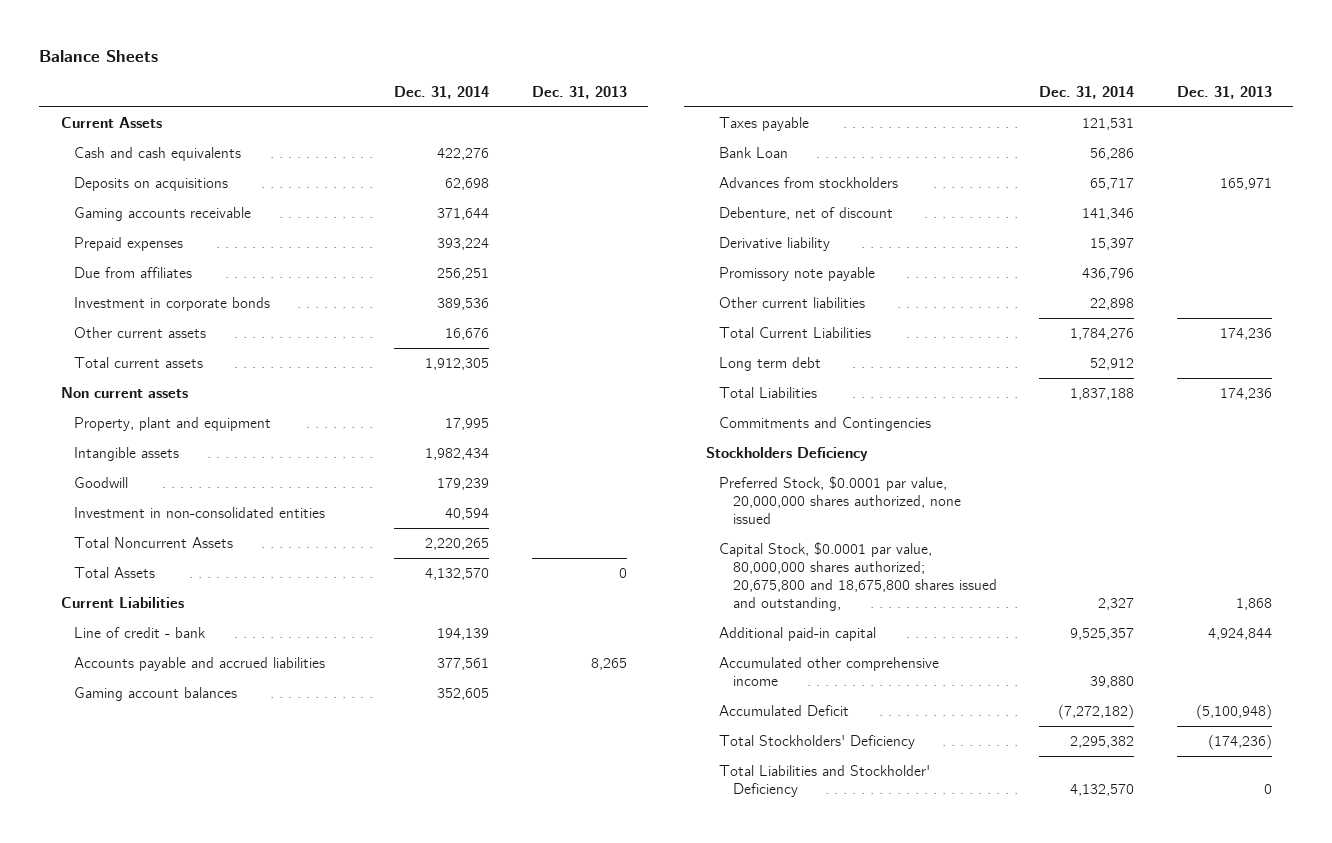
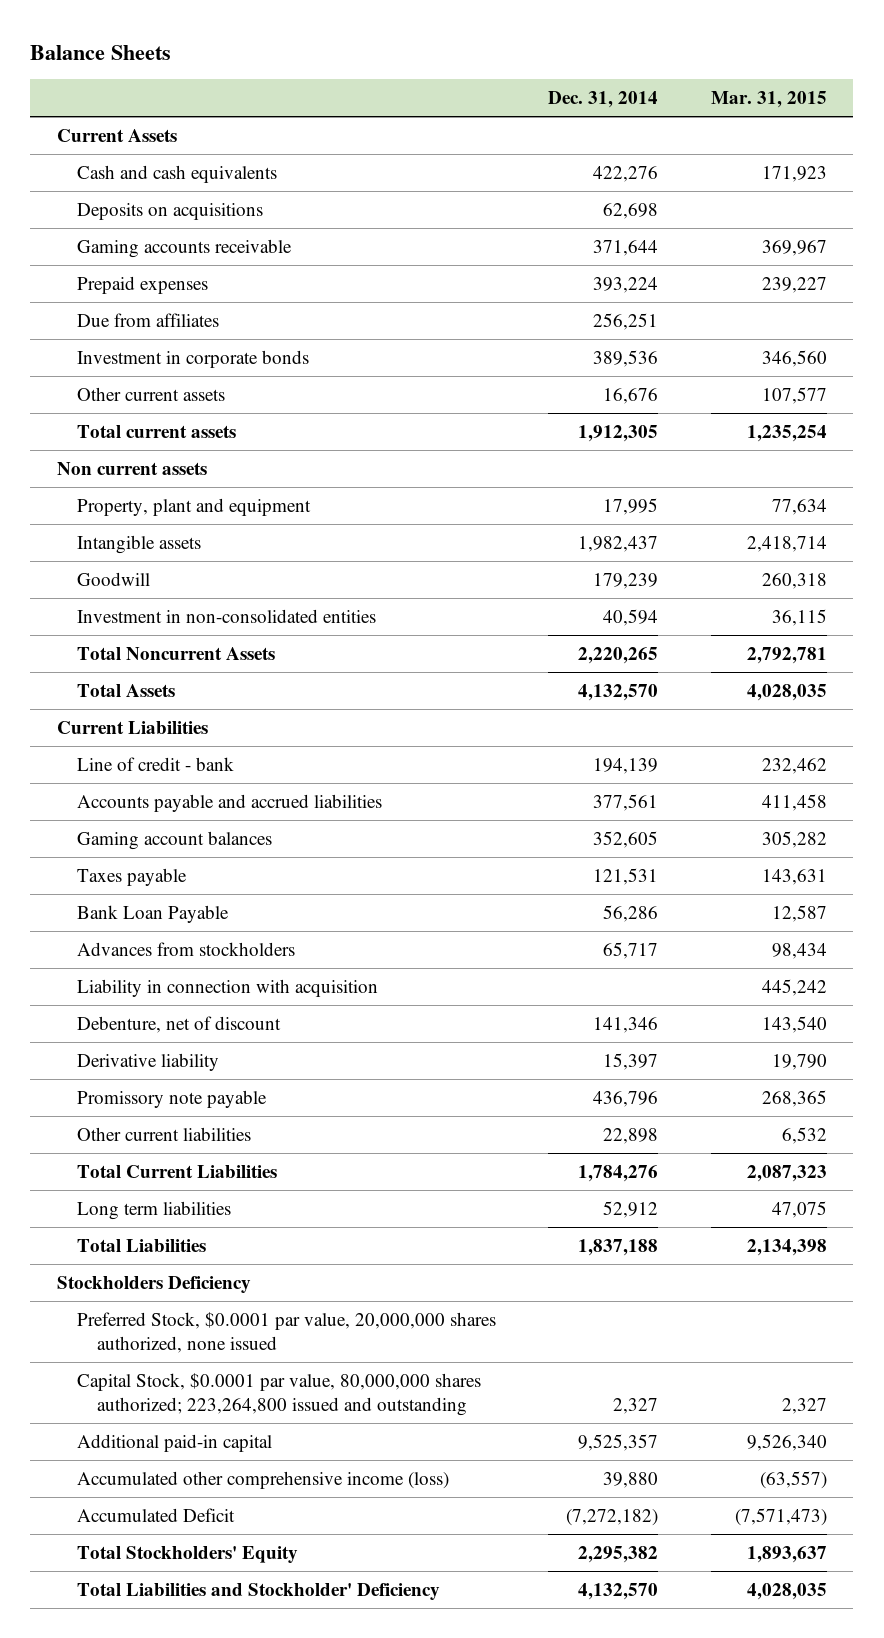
- | Dec. 31, 2014 | Dec. 31, 2013
+ | Dec. 31, 2014 | Mar. 31, 2015
- Intangible assets | 1,982,434 |
+ Intangible assets | 1,982,437 | 2,418,714
- Bank Loan | 56,286 |
+ Bank Loan Payable | 56,286 | 12,587
+ Liability in connection with acquisition | | 445,242
- Long term debt | 52,912 |
+ Long term liabilities | 52,912 | 47,075
- Commitments and Contingencies
- Capital Stock, $0.0001 par value, 80,000,000 shares authorized; 20,675,800 and 18,675,800 shares issued and outstanding, | 2,327 | 1,868
+ Capital Stock, $0.0001 par value, 80,000,000 shares authorized; 223,264,800 issued and outstanding | 2,327 | 2,327
- Accumulated other comprehensive income | 39,880 |
+ Accumulated other comprehensive income (loss) | 39,880 | (63,557)
- Total Stockholders' Deficiency | 2,295,382 | (174,236)
+ Total Stockholders' Equity | 2,295,382 | 1,893,637

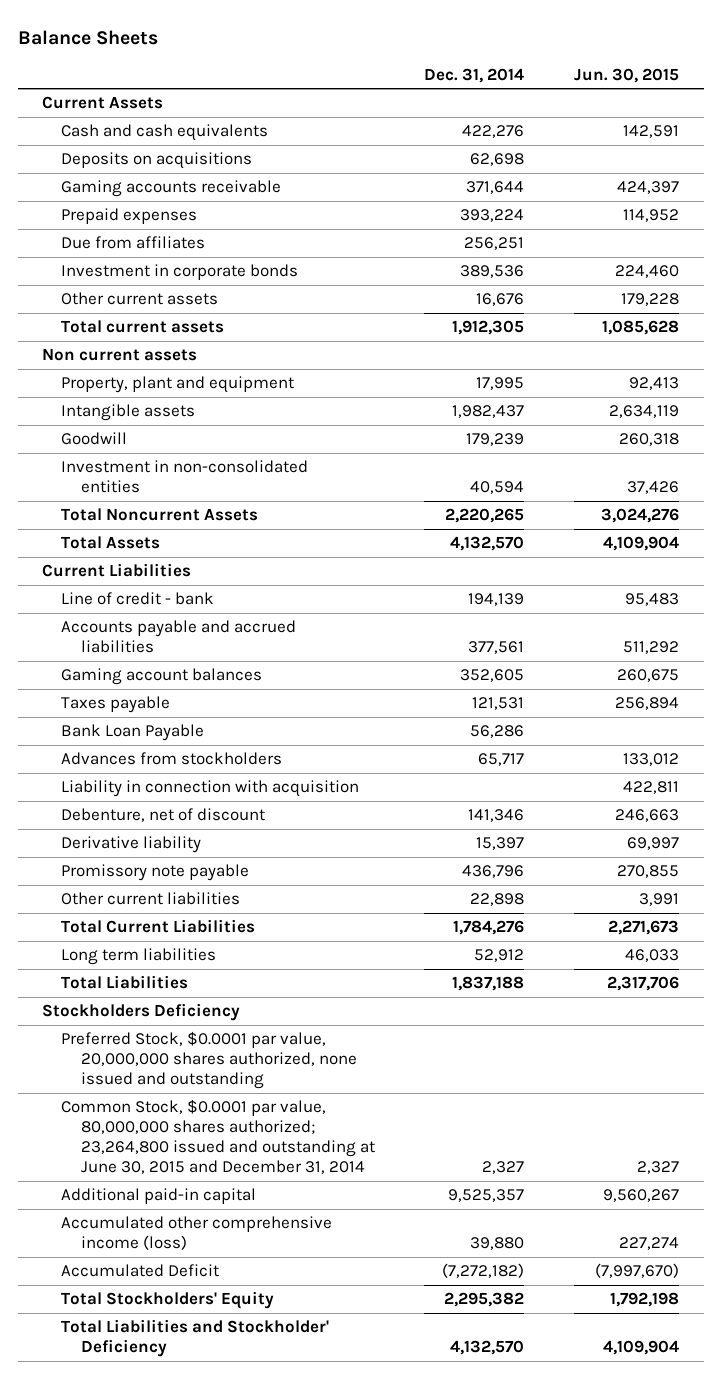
- | Dec. 31, 2014 | Mar. 31, 2015
+ | Dec. 31, 2014 | Jun. 30, 2015
- Preferred Stock, $0.0001 par value, 20,000,000 shares authorized, none issued
- Capital Stock, $0.0001 par value, 80,000,000 shares authorized; 223,264,800 issued and outstanding | 2,327 | 2,327
+ Preferred Stock, $0.0001 par value, 20,000,000 shares authorized, none issued and outstanding
+ Common Stock, $0.0001 par value, 80,000,000 shares authorized; 23,264,800 issued and outstanding at June 30, 2015 and December 31, 2014 | 2,327 | 2,327

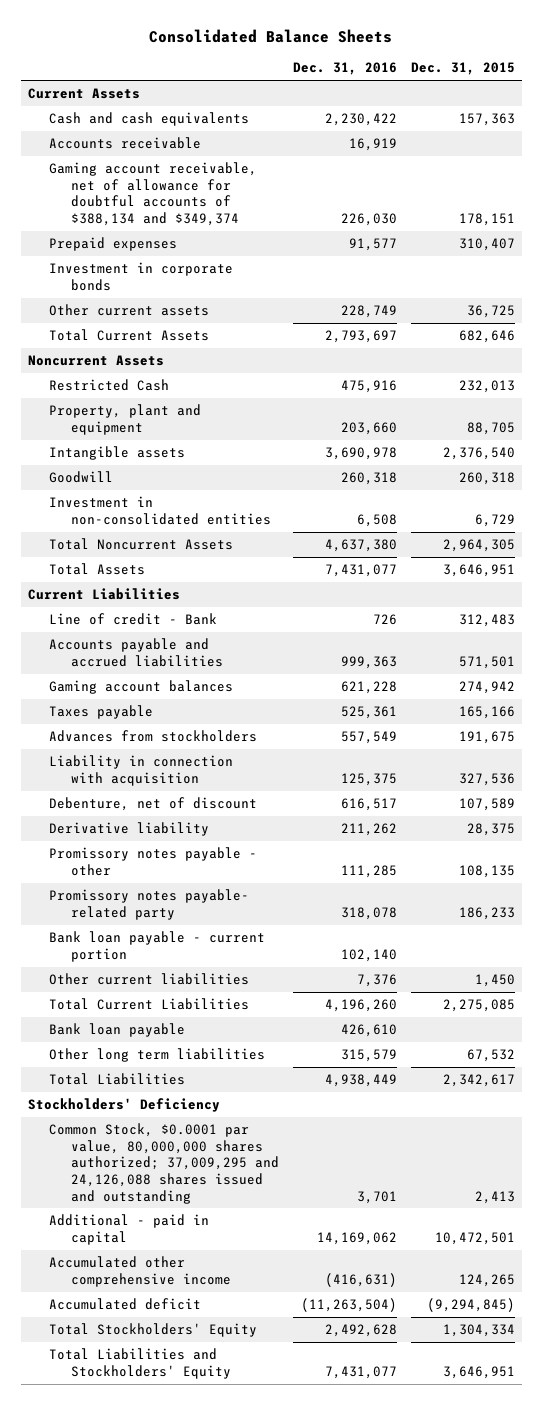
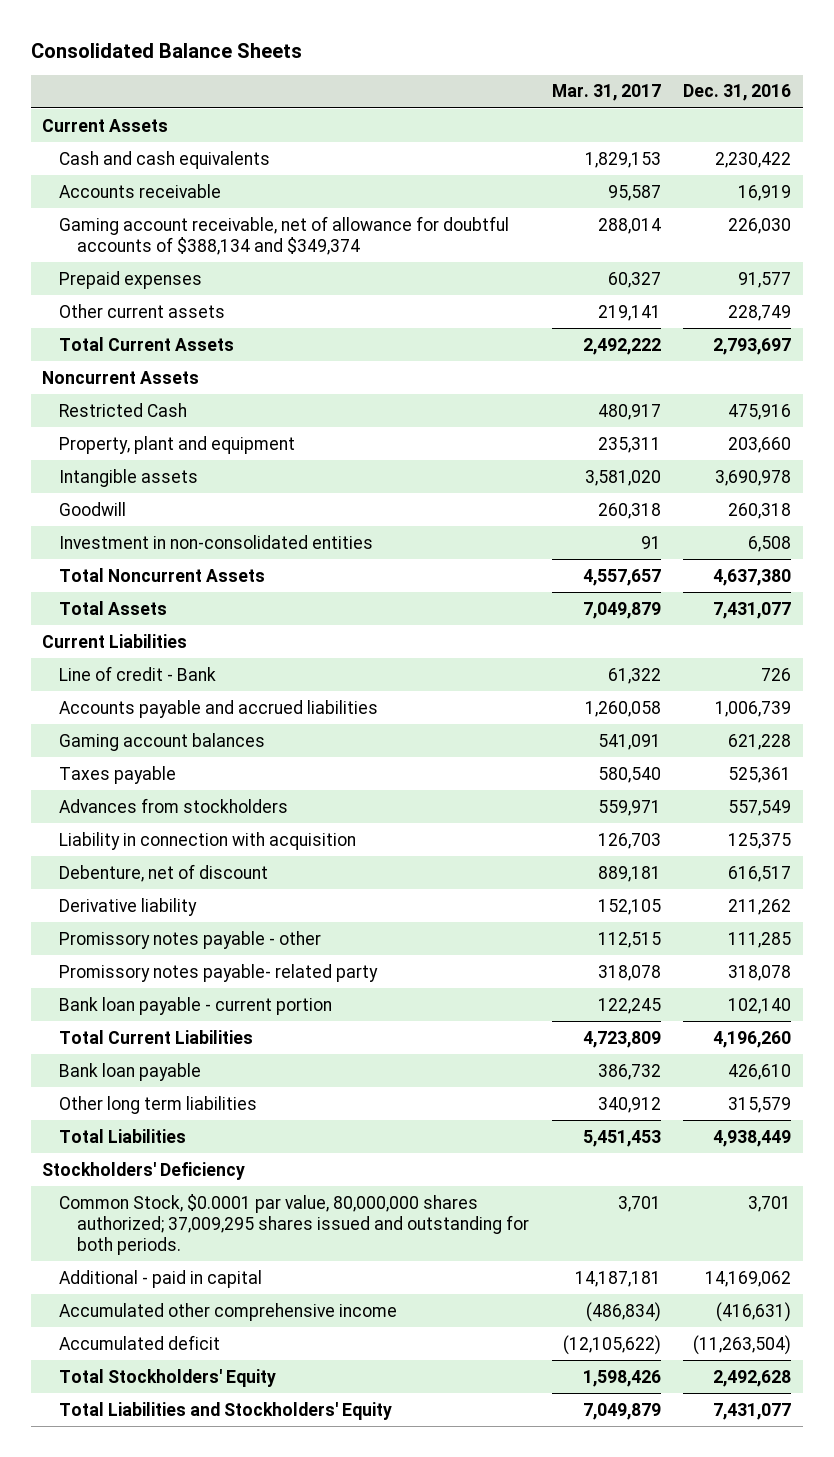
- | Dec. 31, 2016 | Dec. 31, 2015
+ | Mar. 31, 2017 | Dec. 31, 2016
- Investment in corporate bonds
- Accounts payable and accrued liabilities | 999,363 | 571,501
+ Accounts payable and accrued liabilities | 1,260,058 | 1,006,739
- Other current liabilities | 7,376 | 1,450
- Common Stock, $0.0001 par value, 80,000,000 shares authorized; 37,009,295 and 24,126,088 shares issued and outstanding | 3,701 | 2,413
+ Common Stock, $0.0001 par value, 80,000,000 shares authorized; 37,009,295 shares issued and outstanding for both periods. | 3,701 | 3,701

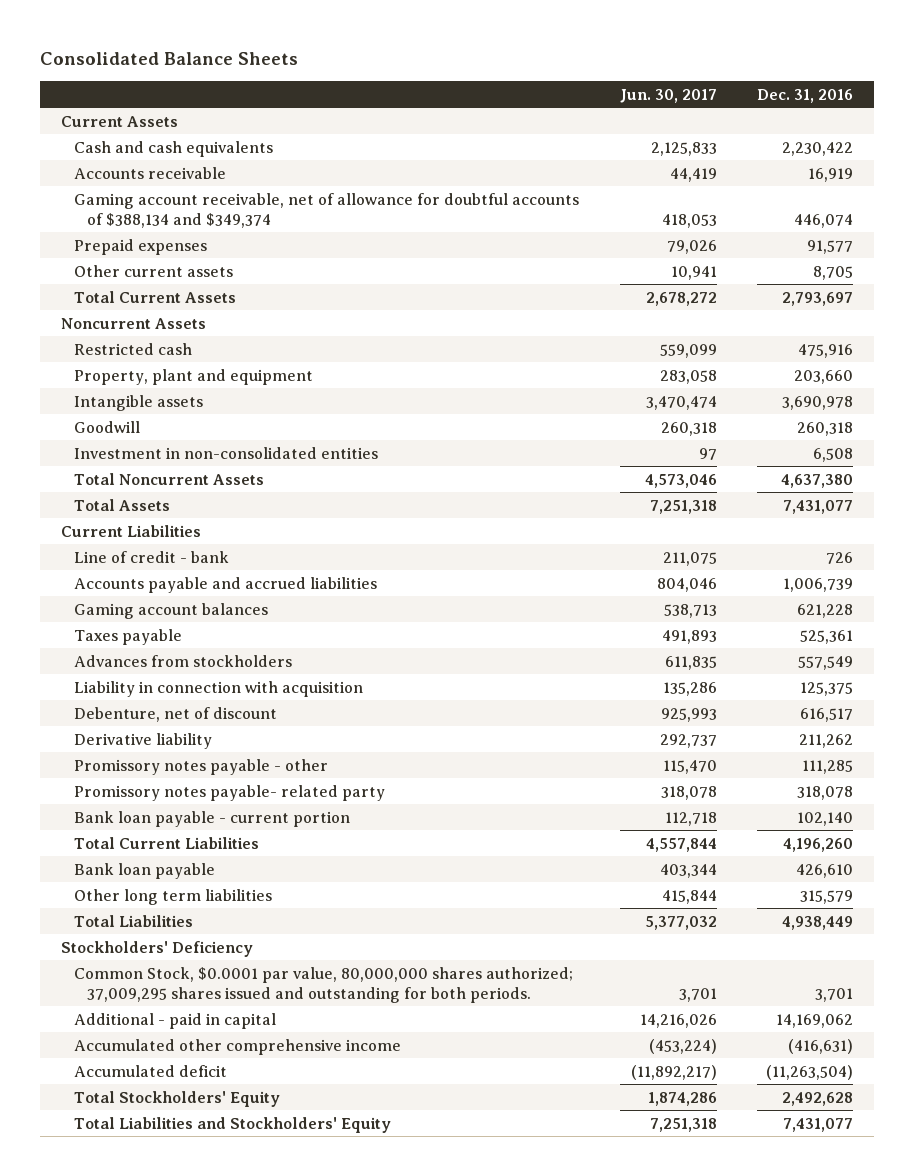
- | Mar. 31, 2017 | Dec. 31, 2016
+ | Jun. 30, 2017 | Dec. 31, 2016
- Gaming account receivable, net of allowance for doubtful accounts of $388,134 and $349,374 | 288,014 | 226,030
+ Gaming account receivable, net of allowance for doubtful accounts of $388,134 and $349,374 | 418,053 | 446,074
- Other current assets | 219,141 | 228,749
+ Other current assets | 10,941 | 8,705
- Restricted Cash | 480,917 | 475,916
+ Restricted cash | 559,099 | 475,916
- Line of credit - Bank | 61,322 | 726
+ Line of credit - bank | 211,075 | 726

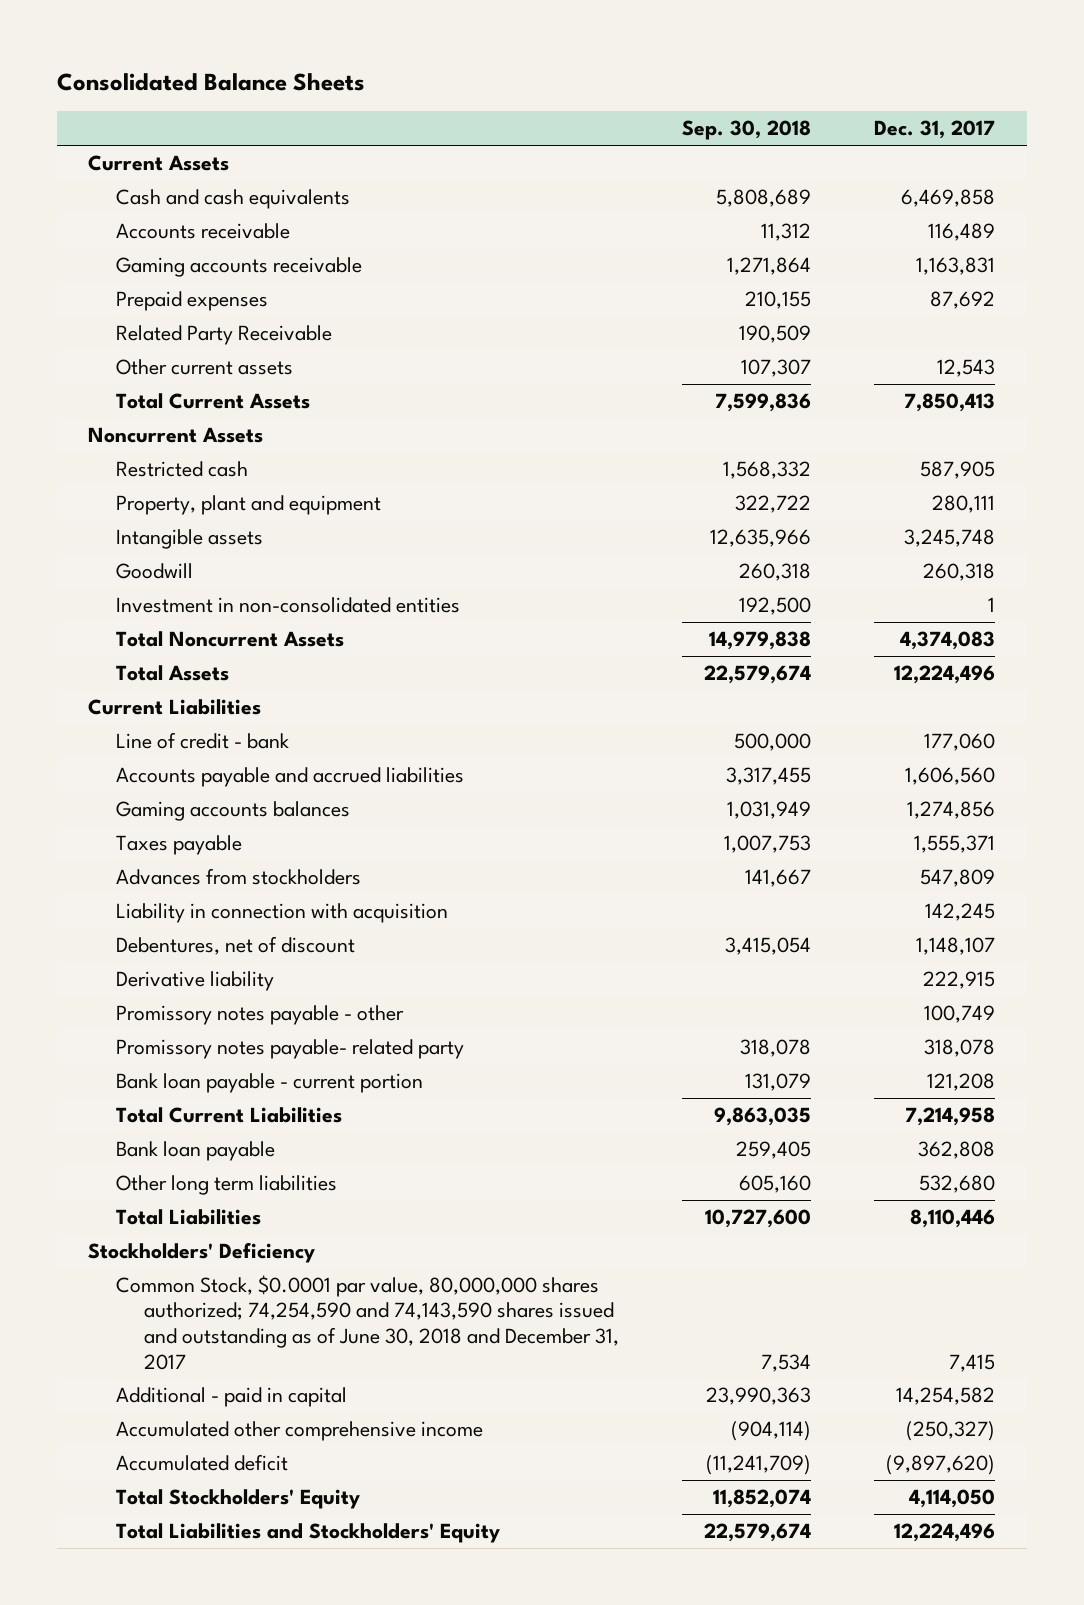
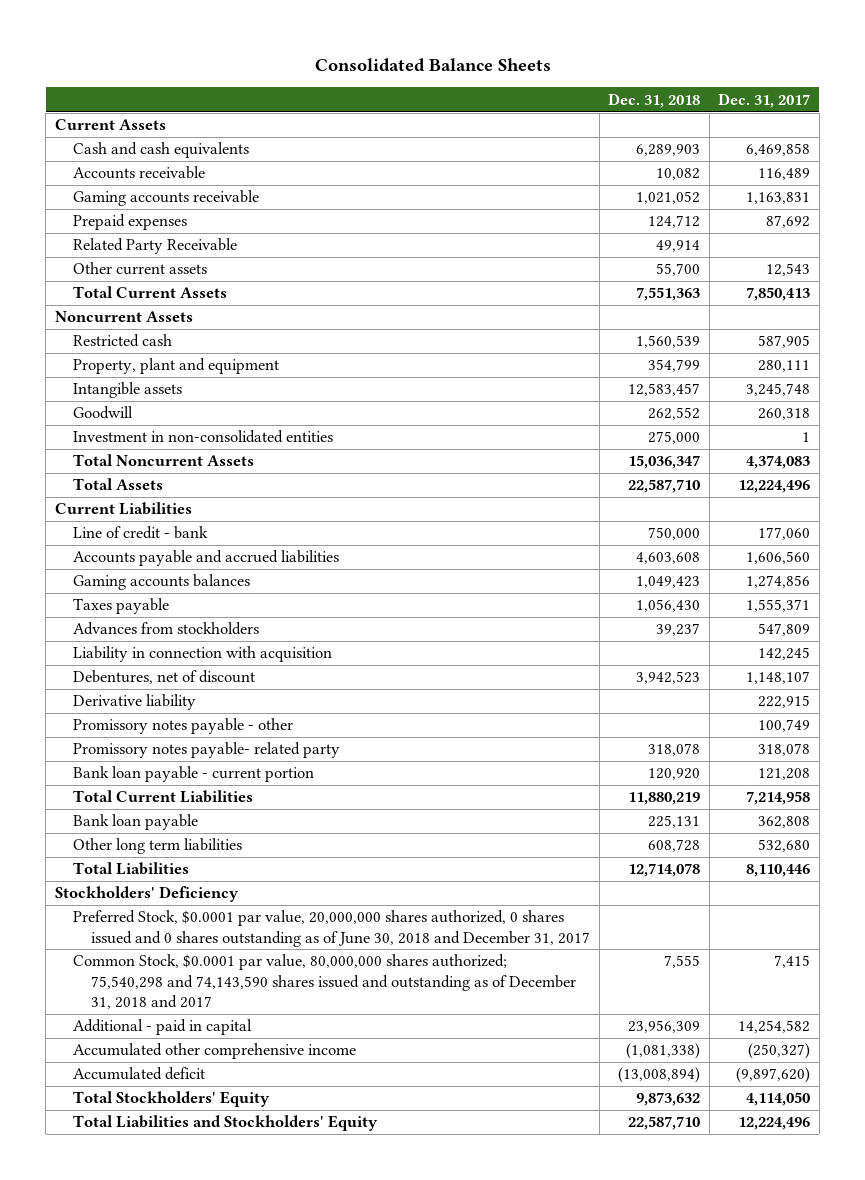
- | Sep. 30, 2018 | Dec. 31, 2017
+ | Dec. 31, 2018 | Dec. 31, 2017
- Common Stock, $0.0001 par value, 80,000,000 shares authorized; 74,254,590 and 74,143,590 shares issued and outstanding as of June 30, 2018 and December 31, 2017 | 7,534 | 7,415
+ Preferred Stock, $0.0001 par value, 20,000,000 shares authorized, 0 shares issued and 0 shares outstanding as of June 30, 2018 and December 31, 2017
+ Common Stock, $0.0001 par value, 80,000,000 shares authorized; 75,540,298 and 74,143,590 shares issued and outstanding as of December 31, 2018 and 2017 | 7,555 | 7,415

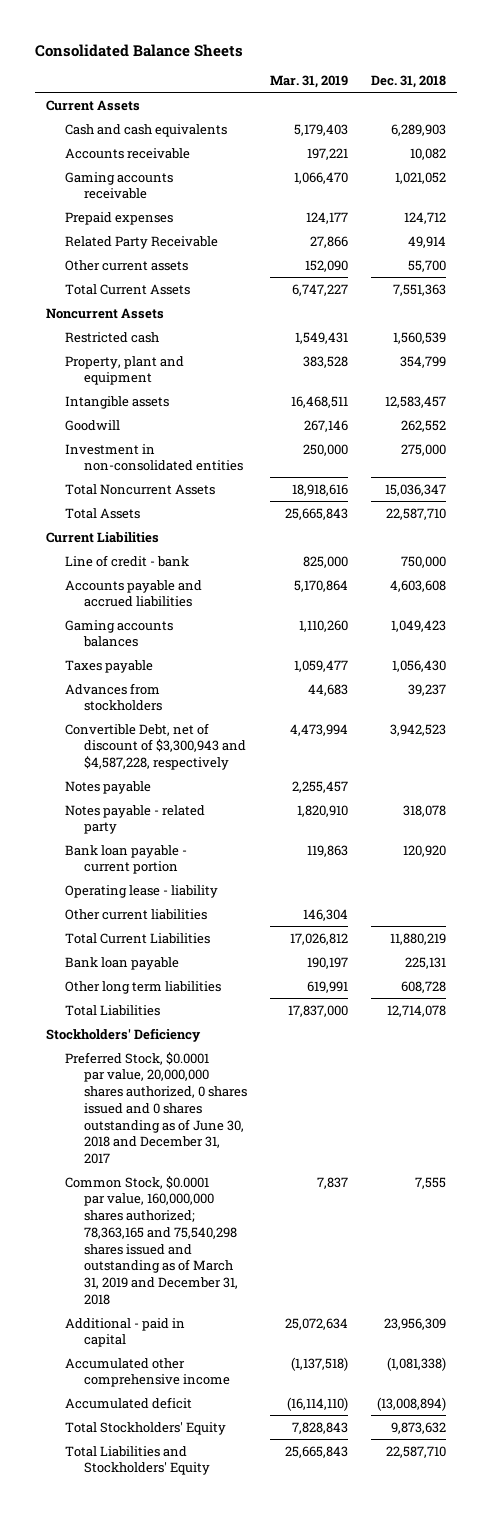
- | Dec. 31, 2018 | Dec. 31, 2017
+ | Mar. 31, 2019 | Dec. 31, 2018
- Liability in connection with acquisition | | 142,245
- Debentures, net of discount | 3,942,523 | 1,148,107
- Derivative liability | | 222,915
- Promissory notes payable - other | | 100,749
- Promissory notes payable- related party | 318,078 | 318,078
+ Convertible Debt, net of discount of $3,300,943 and $4,587,228, respectively | 4,473,994 | 3,942,523
+ Notes payable | 2,255,457 |
+ Notes payable - related party | 1,820,910 | 318,078
+ Operating lease - liability
+ Other current liabilities | 146,304 |
- Common Stock, $0.0001 par value, 80,000,000 shares authorized; 75,540,298 and 74,143,590 shares issued and outstanding as of December 31, 2018 and 2017 | 7,555 | 7,415
+ Common Stock, $0.0001 par value, 160,000,000 shares authorized; 78,363,165 and 75,540,298 shares issued and outstanding as of March 31, 2019 and December 31, 2018 | 7,837 | 7,555

